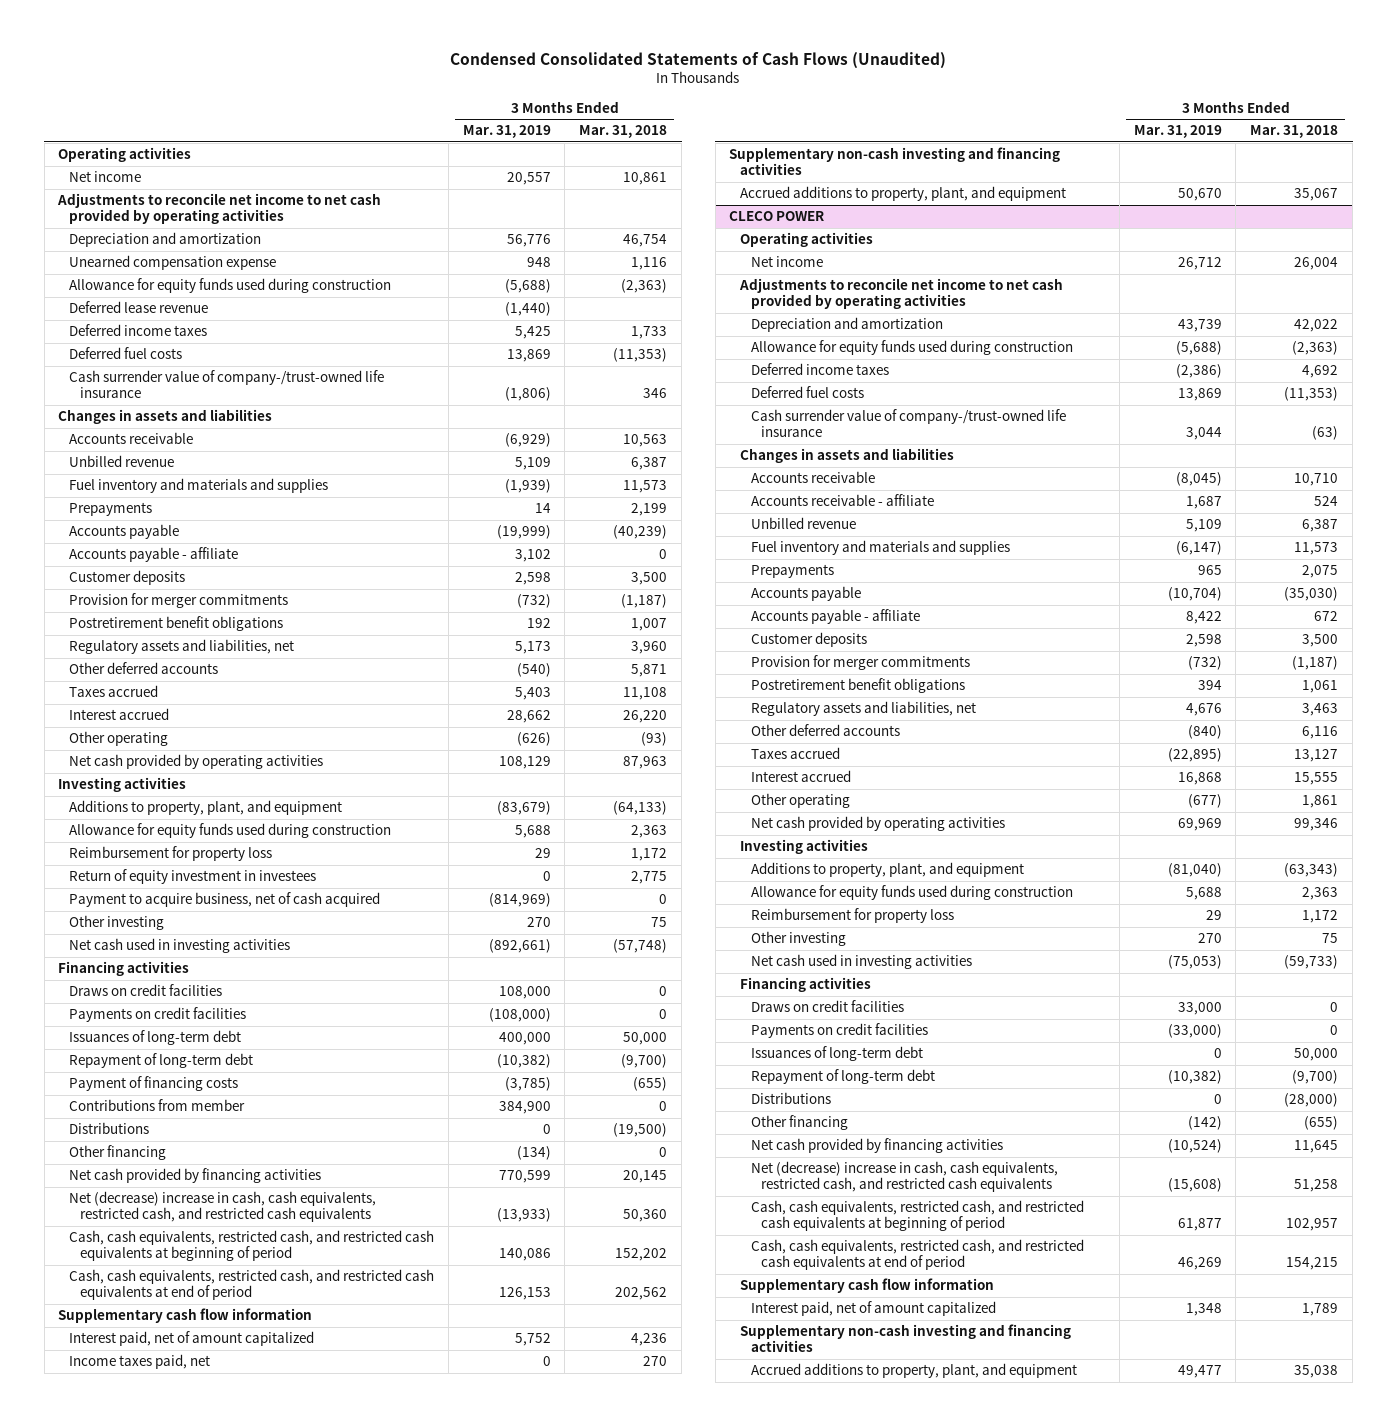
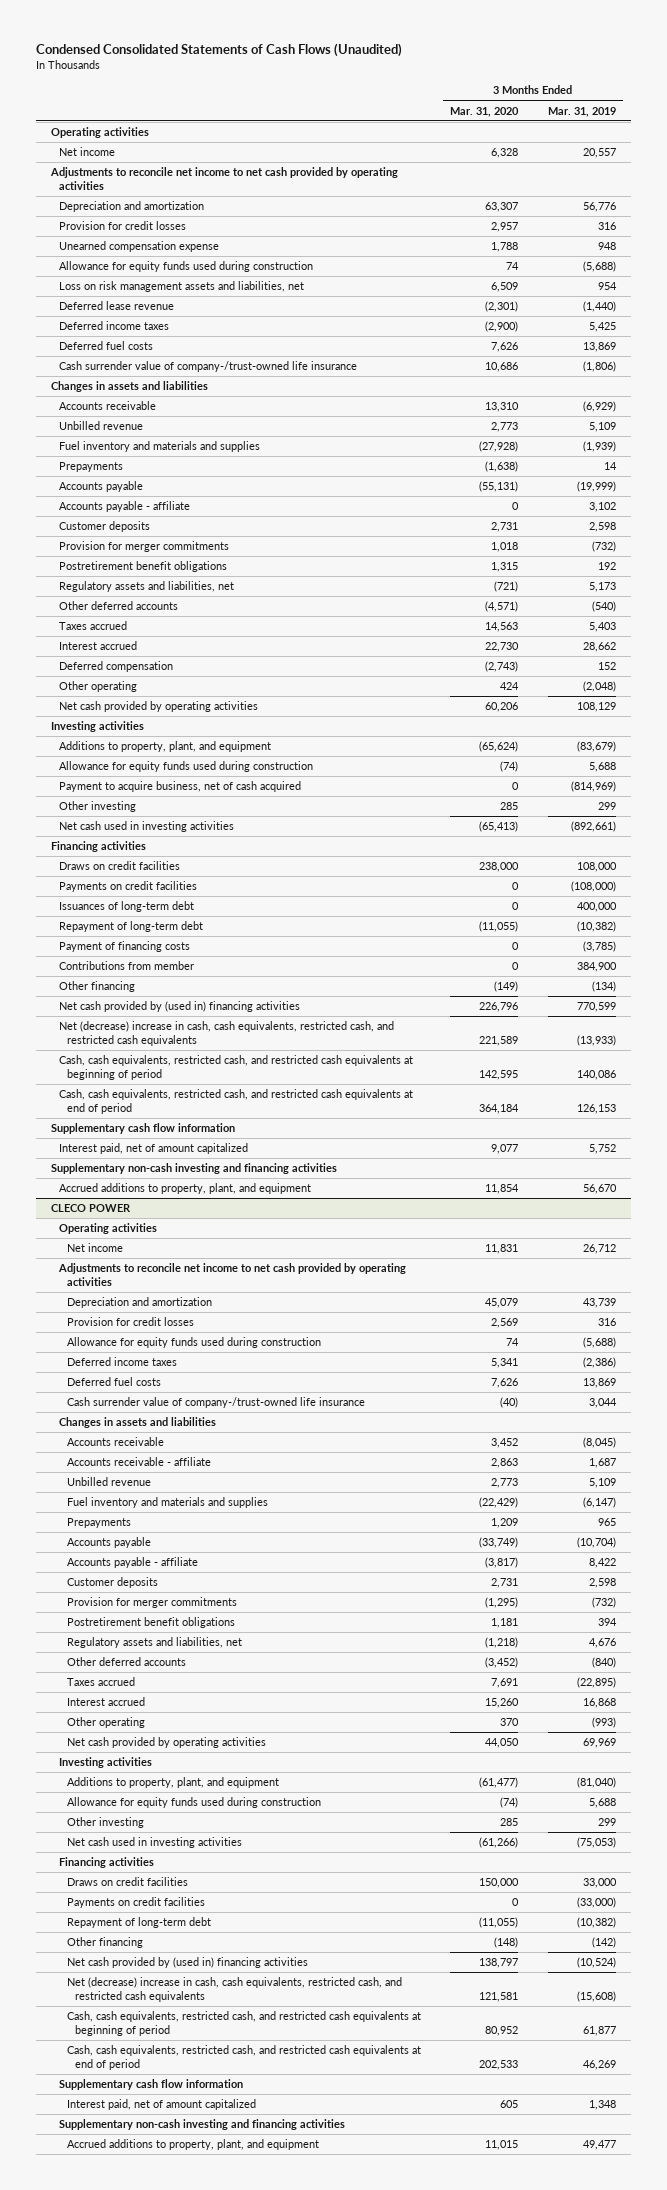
- | 3 Months Ended Mar. 31, 2019 | 3 Months Ended Mar. 31, 2018
+ | 3 Months Ended Mar. 31, 2020 | 3 Months Ended Mar. 31, 2019
+ Provision for credit losses | 2,957 | 316
+ Loss on risk management assets and liabilities, net | 6,509 | 954
- Other operating | (626) | (93)
+ Deferred compensation | (2,743) | 152
+ Other operating | 424 | (2,048)
- Reimbursement for property loss | 29 | 1,172
- Return of equity investment in investees | 0 | 2,775
- Other investing | 270 | 75
+ Other investing | 285 | 299
- Distributions | 0 | (19,500)
- Net cash provided by financing activities | 770,599 | 20,145
+ Net cash provided by (used in) financing activities | 226,796 | 770,599
- Income taxes paid, net | 0 | 270
- Accrued additions to property, plant, and equipment | 50,670 | 35,067
+ Accrued additions to property, plant, and equipment | 11,854 | 56,670
@ CLECO POWER
+ Provision for credit losses | 2,569 | 316
- Other operating | (677) | 1,861
+ Other operating | 370 | (993)
- Reimbursement for property loss | 29 | 1,172
- Other investing | 270 | 75
+ Other investing | 285 | 299
- Issuances of long-term debt | 0 | 50,000
- Distributions | 0 | (28,000)
- Net cash provided by financing activities | (10,524) | 11,645
+ Net cash provided by (used in) financing activities | 138,797 | (10,524)

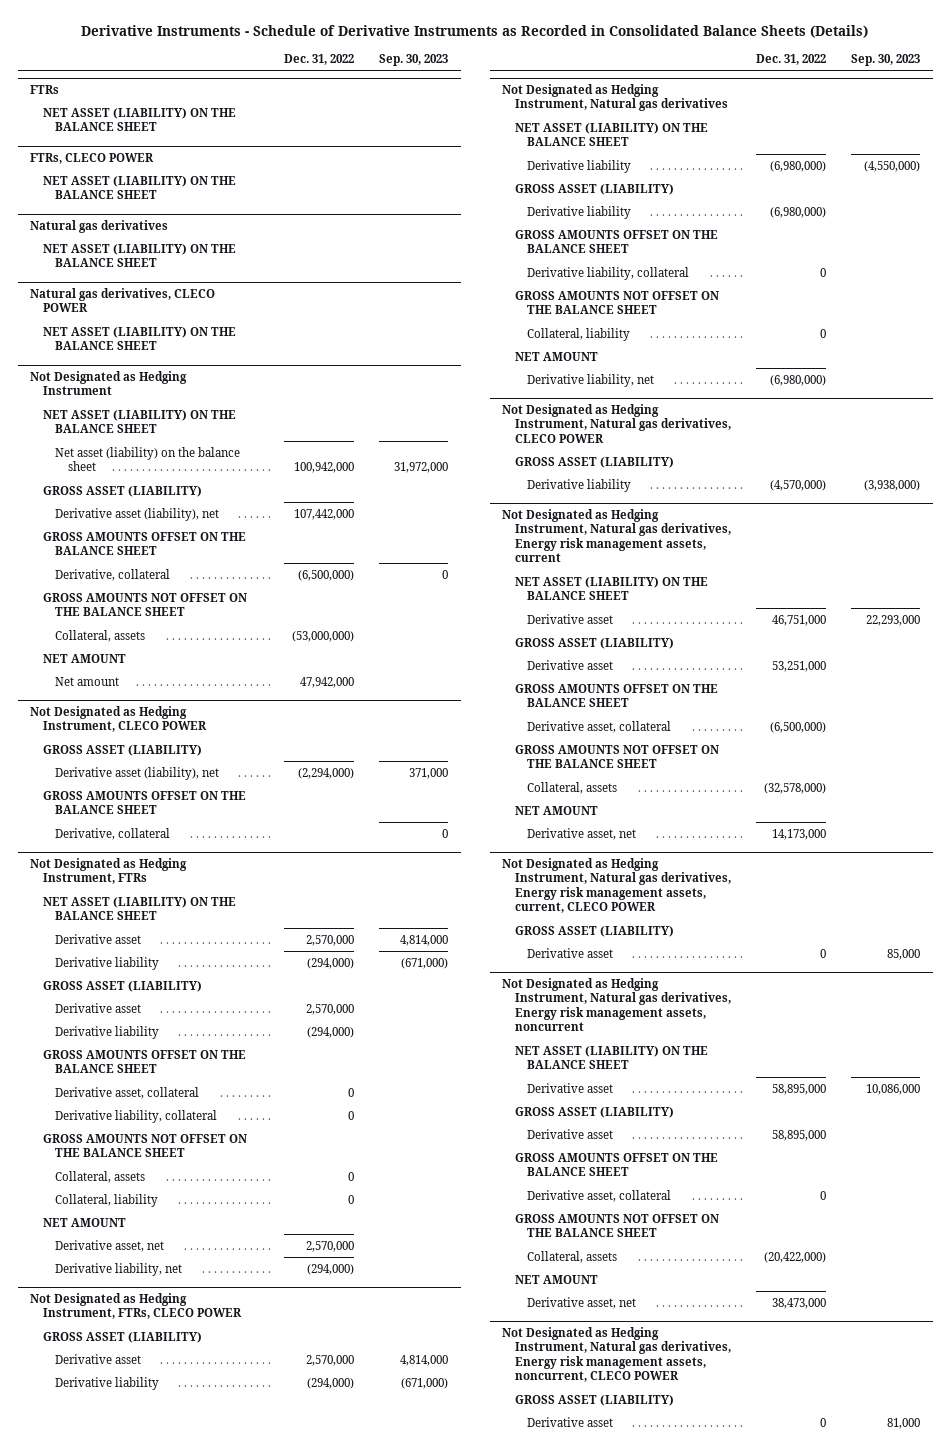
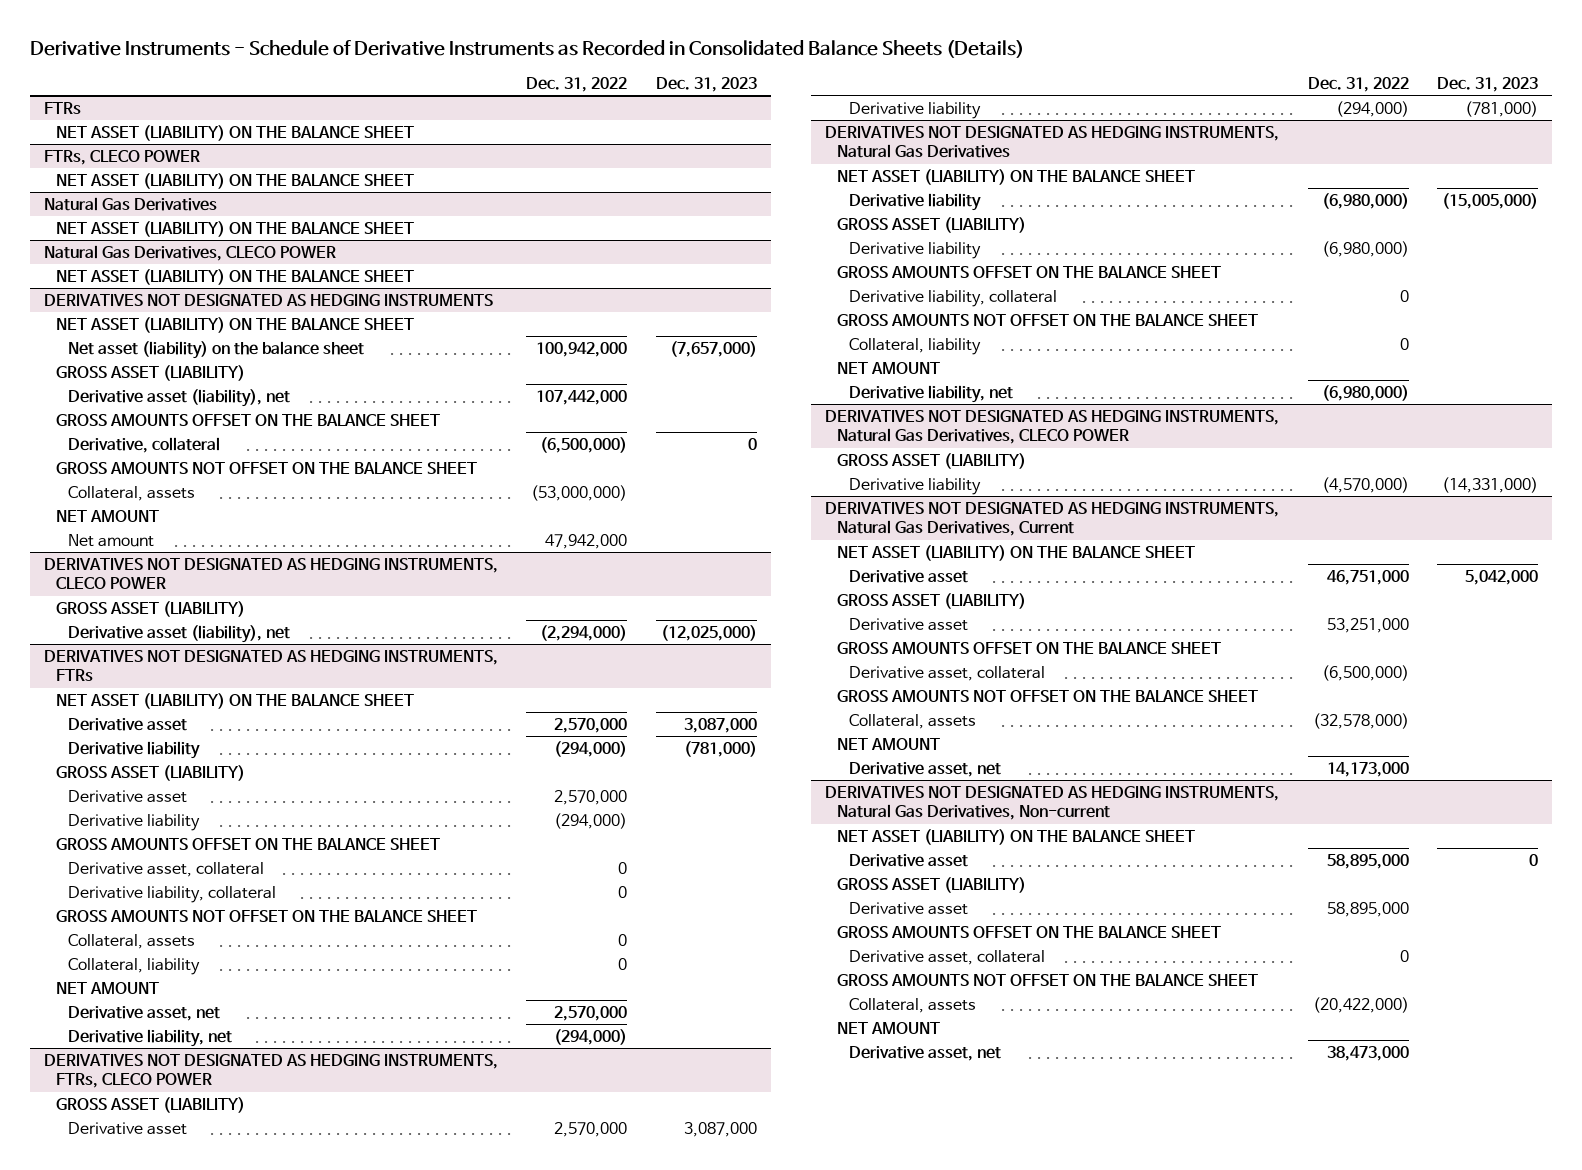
- | Dec. 31, 2022 | Sep. 30, 2023
+ | Dec. 31, 2022 | Dec. 31, 2023
- Natural gas derivatives
+ Natural Gas Derivatives
- Natural gas derivatives, CLECO POWER
+ Natural Gas Derivatives, CLECO POWER
- Not Designated as Hedging Instrument
+ DERIVATIVES NOT DESIGNATED AS HEDGING INSTRUMENTS
- Not Designated as Hedging Instrument, CLECO POWER
+ DERIVATIVES NOT DESIGNATED AS HEDGING INSTRUMENTS, CLECO POWER
- GROSS AMOUNTS OFFSET ON THE BALANCE SHEET
- Derivative, collateral | | 0
- Not Designated as Hedging Instrument, FTRs
+ DERIVATIVES NOT DESIGNATED AS HEDGING INSTRUMENTS, FTRs
- Not Designated as Hedging Instrument, FTRs, CLECO POWER
+ DERIVATIVES NOT DESIGNATED AS HEDGING INSTRUMENTS, FTRs, CLECO POWER
- Not Designated as Hedging Instrument, Natural gas derivatives
+ DERIVATIVES NOT DESIGNATED AS HEDGING INSTRUMENTS, Natural Gas Derivatives
- Not Designated as Hedging Instrument, Natural gas derivatives, CLECO POWER
+ DERIVATIVES NOT DESIGNATED AS HEDGING INSTRUMENTS, Natural Gas Derivatives, CLECO POWER
- Not Designated as Hedging Instrument, Natural gas derivatives, Energy risk management assets, current
+ DERIVATIVES NOT DESIGNATED AS HEDGING INSTRUMENTS, Natural Gas Derivatives, Current
- Not Designated as Hedging Instrument, Natural gas derivatives, Energy risk management assets, current, CLECO POWER
- GROSS ASSET (LIABILITY)
- Derivative asset | 0 | 85,000
- Not Designated as Hedging Instrument, Natural gas derivatives, Energy risk management assets, noncurrent
+ DERIVATIVES NOT DESIGNATED AS HEDGING INSTRUMENTS, Natural Gas Derivatives, Non-current
- Not Designated as Hedging Instrument, Natural gas derivatives, Energy risk management assets, noncurrent, CLECO POWER
- GROSS ASSET (LIABILITY)
- Derivative asset | 0 | 81,000

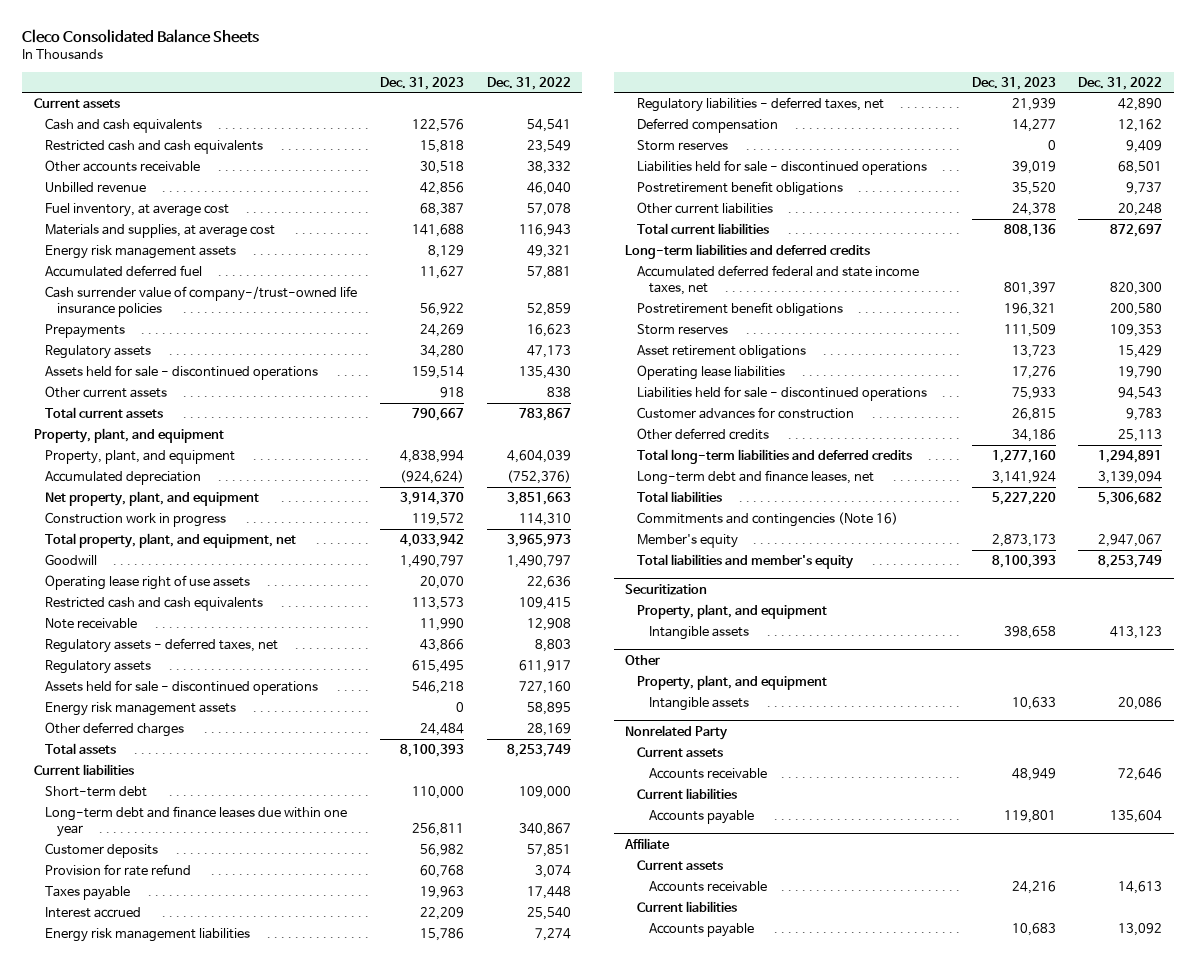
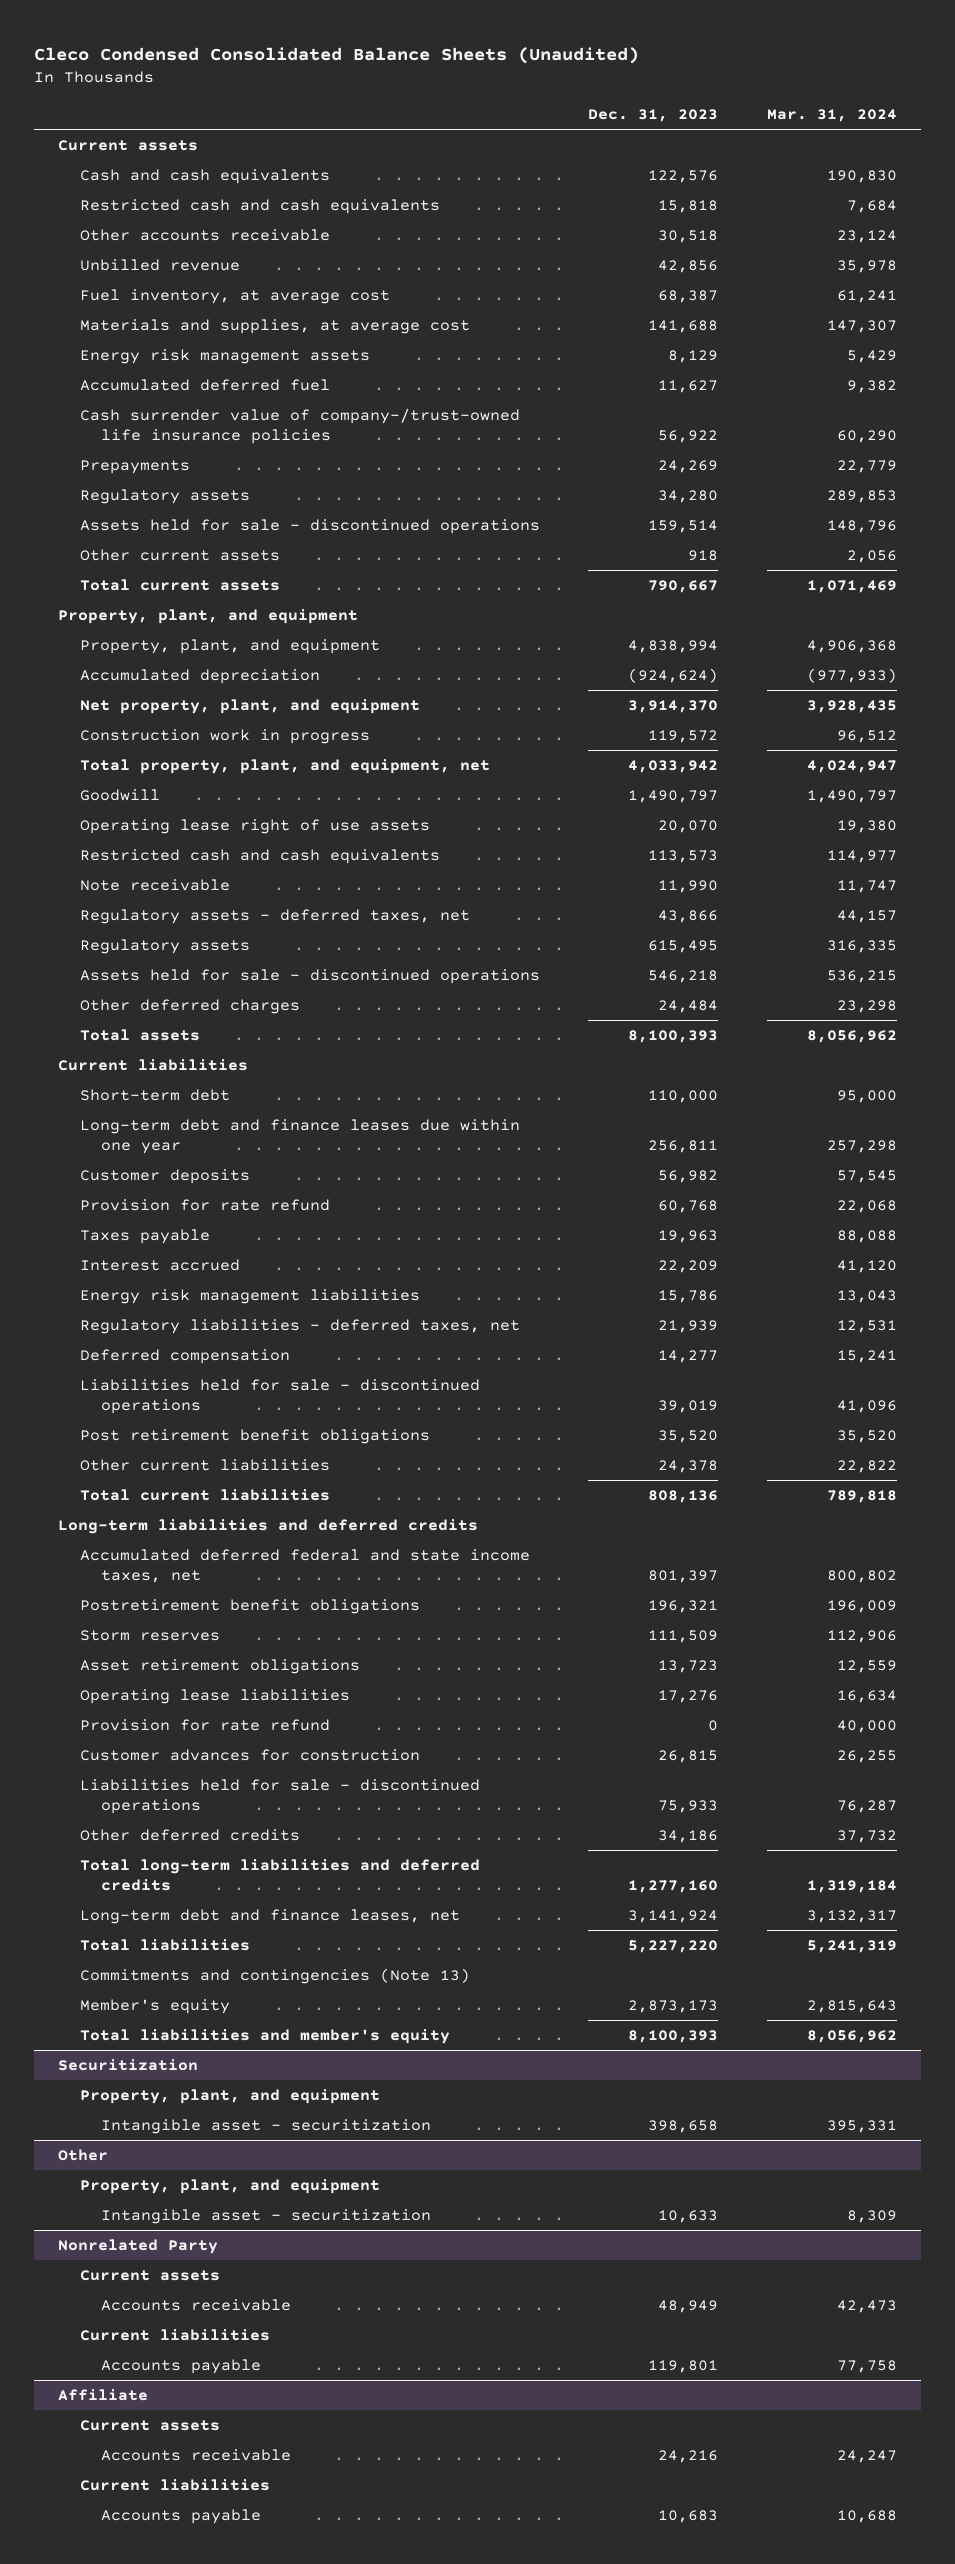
- Cleco Consolidated Balance Sheets
+ Cleco Condensed Consolidated Balance Sheets (Unaudited)
- | Dec. 31, 2023 | Dec. 31, 2022
+ | Dec. 31, 2023 | Mar. 31, 2024
- Energy risk management assets | 0 | 58,895
- Storm reserves | 0 | 9,409
- Postretirement benefit obligations | 35,520 | 9,737
+ Post retirement benefit obligations | 35,520 | 35,520
+ Provision for rate refund | 0 | 40,000
moved down: Liabilities held for sale - discontinued operations | 75,933 | 76,287
- Commitments and contingencies (Note 16)
+ Commitments and contingencies (Note 13)
@ Securitization
- Intangible assets | 398,658 | 413,123
+ Intangible asset - securitization | 398,658 | 395,331
@ Other
- Intangible assets | 10,633 | 20,086
+ Intangible asset - securitization | 10,633 | 8,309

